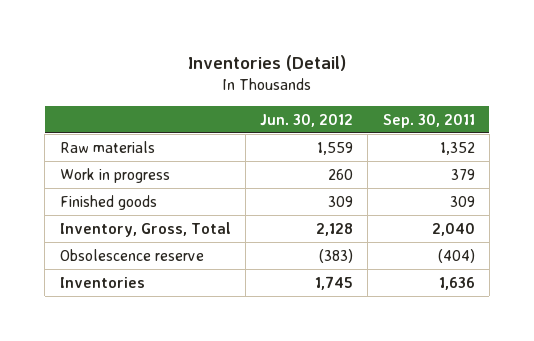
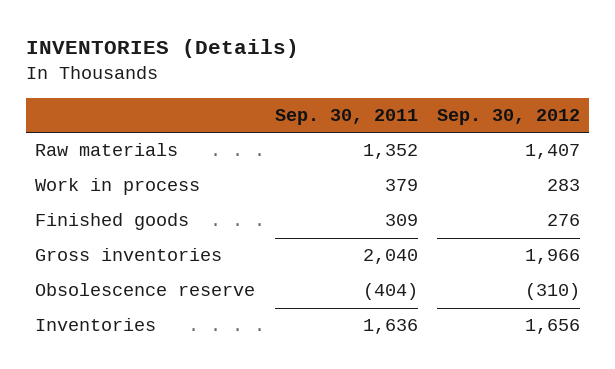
- Inventories (Detail)
+ INVENTORIES (Details)
- | Jun. 30, 2012 | Sep. 30, 2011
+ | Sep. 30, 2011 | Sep. 30, 2012
- Work in progress | 260 | 379
+ Work in process | 379 | 283
- Inventory, Gross, Total | 2,128 | 2,040
+ Gross inventories | 2,040 | 1,966

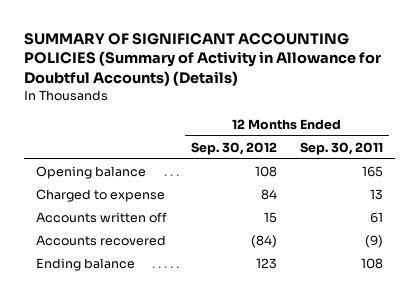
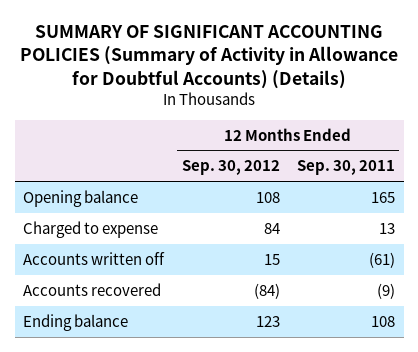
- Accounts written off | 15 | 61
+ Accounts written off | 15 | (61)

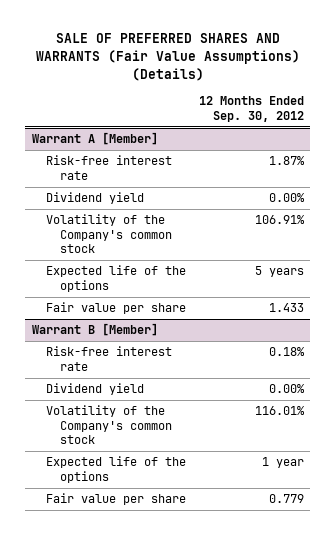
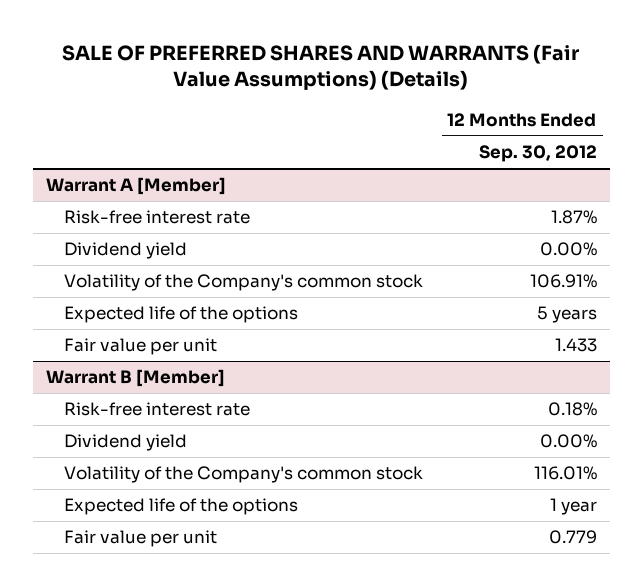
@ Warrant A [Member]
- Fair value per share | 1.433
+ Fair value per unit | 1.433
@ Warrant B [Member]
- Fair value per share | 0.779
+ Fair value per unit | 0.779

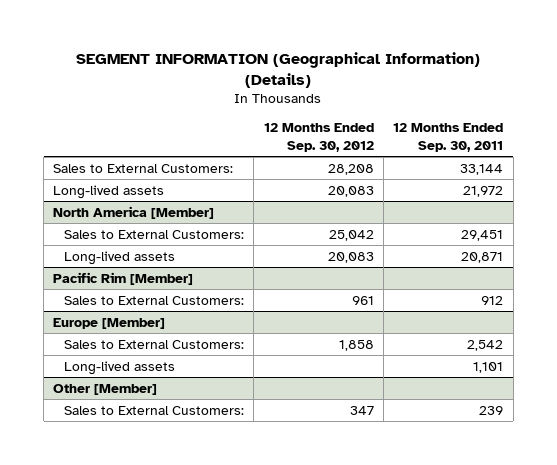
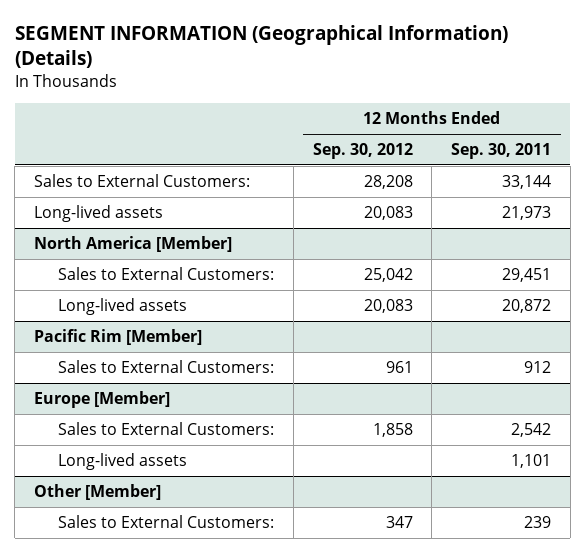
- Long-lived assets | 20,083 | 21,972
+ Long-lived assets | 20,083 | 21,973
@ North America [Member]
- Long-lived assets | 20,083 | 20,871
+ Long-lived assets | 20,083 | 20,872

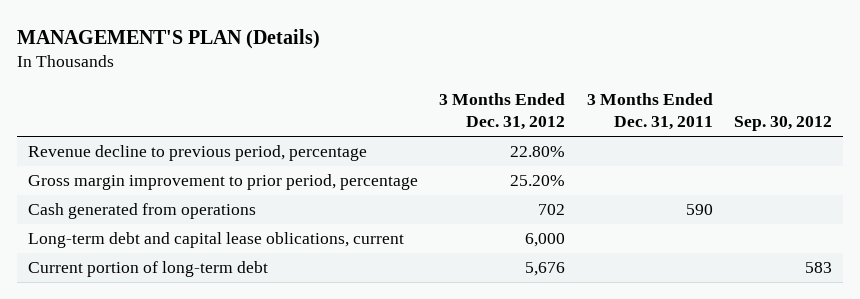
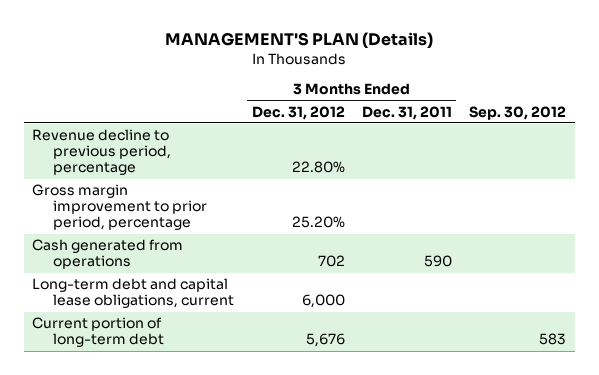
- Long-term debt and capital lease oblications, current | 6,000 | |
+ Long-term debt and capital lease obligations, current | 6,000 | |

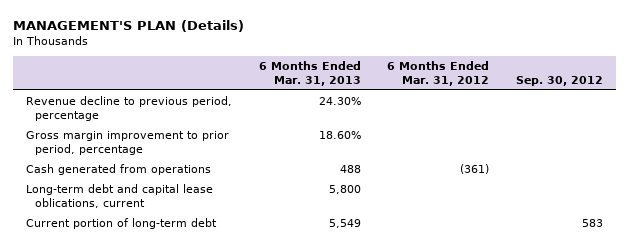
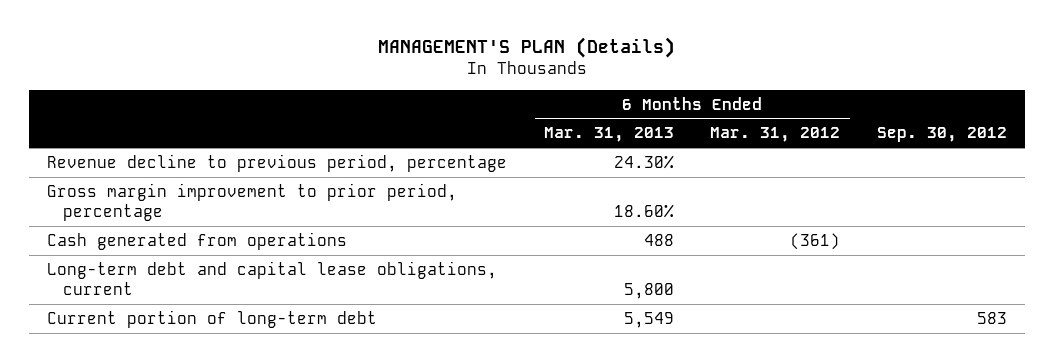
- Long-term debt and capital lease oblications, current | 5,800 | |
+ Long-term debt and capital lease obligations, current | 5,800 | |

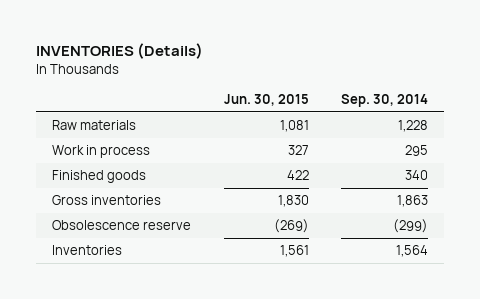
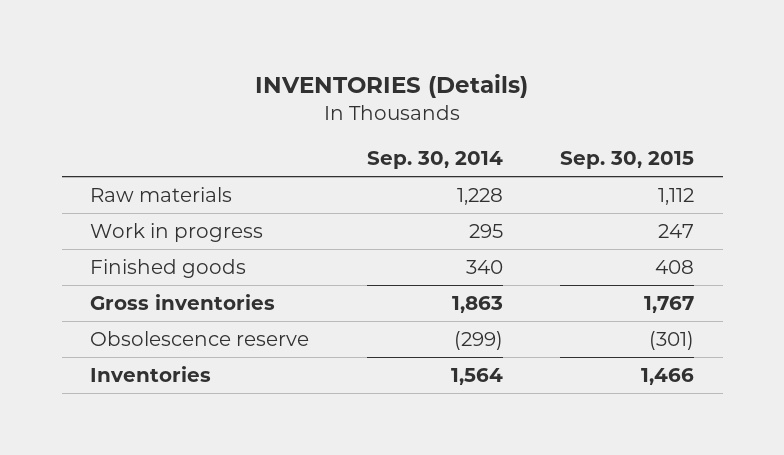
- | Jun. 30, 2015 | Sep. 30, 2014
+ | Sep. 30, 2014 | Sep. 30, 2015
- Work in process | 327 | 295
+ Work in progress | 295 | 247

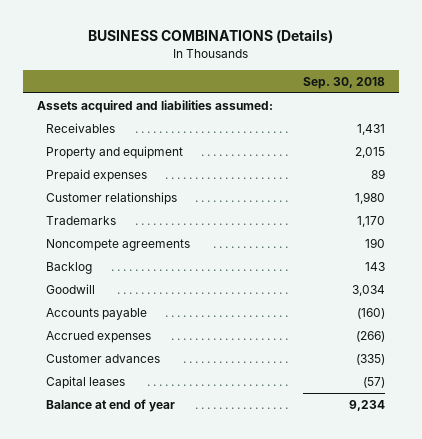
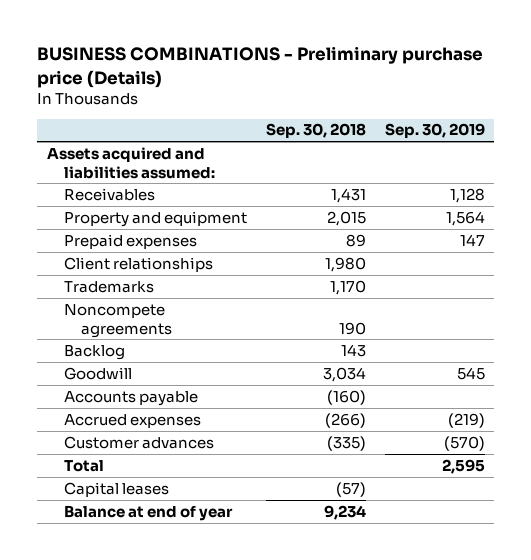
- BUSINESS COMBINATIONS (Details)
+ BUSINESS COMBINATIONS - Preliminary purchase price (Details)
- | Sep. 30, 2018
+ | Sep. 30, 2018 | Sep. 30, 2019
- Customer relationships | 1,980
+ Client relationships | 1,980 |
+ Total | | 2,595

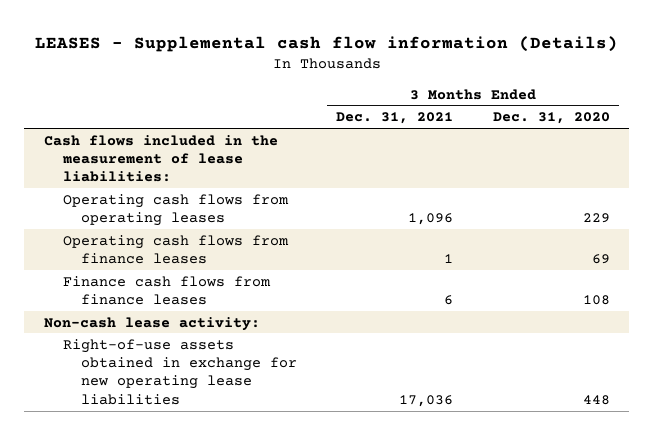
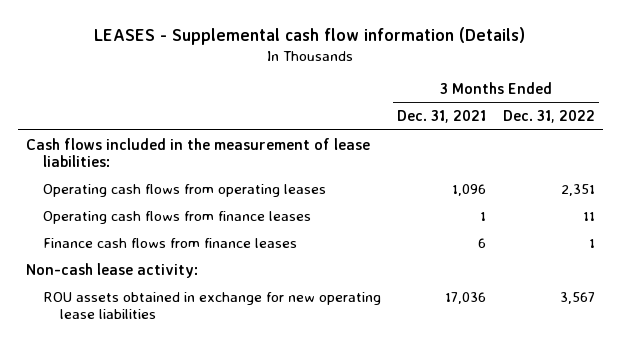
- | 3 Months Ended Dec. 31, 2021 | 3 Months Ended Dec. 31, 2020
+ | 3 Months Ended Dec. 31, 2021 | 3 Months Ended Dec. 31, 2022
- Right-of-use assets obtained in exchange for new operating lease liabilities | 17,036 | 448
+ ROU assets obtained in exchange for new operating lease liabilities | 17,036 | 3,567

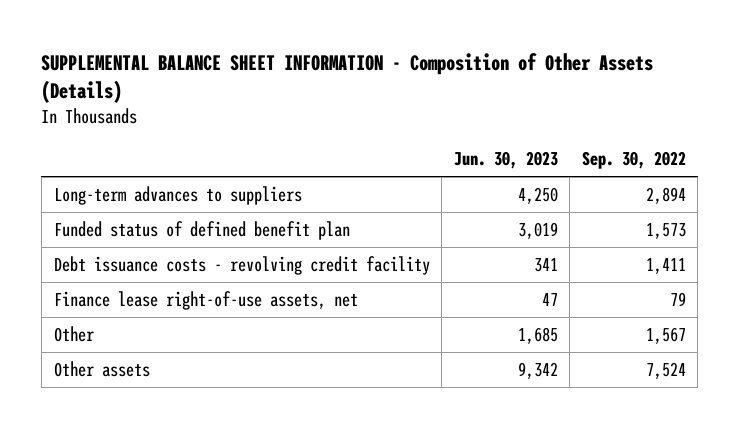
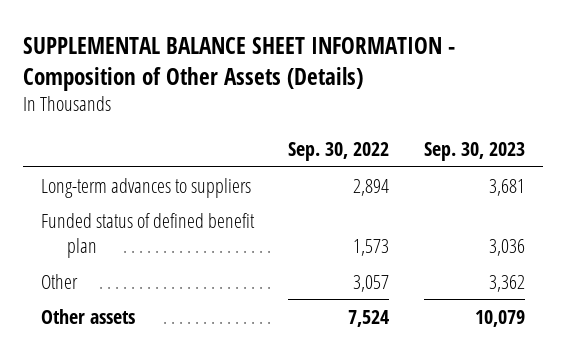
- | Jun. 30, 2023 | Sep. 30, 2022
+ | Sep. 30, 2022 | Sep. 30, 2023
- Debt issuance costs - revolving credit facility | 341 | 1,411
- Finance lease right-of-use assets, net | 47 | 79
- Other | 1,685 | 1,567
+ Other | 3,057 | 3,362

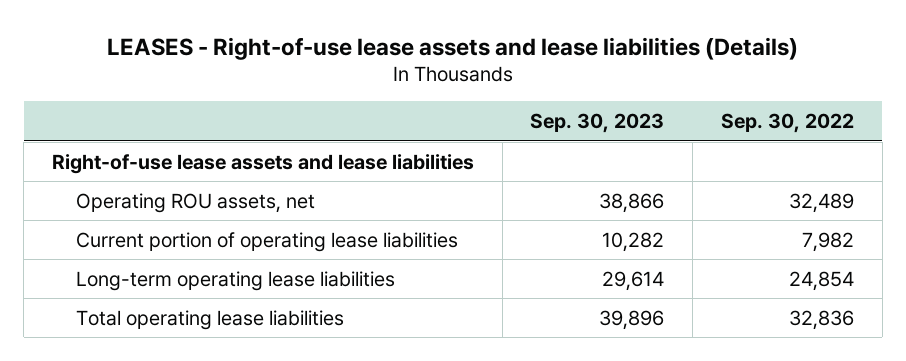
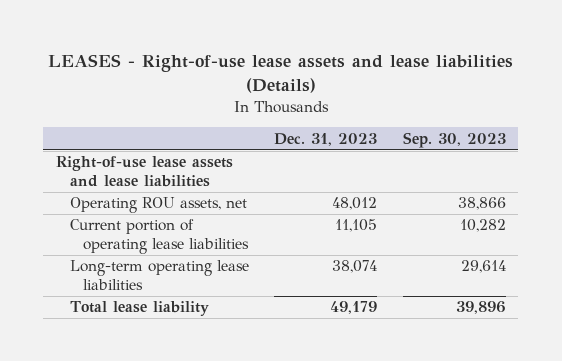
- | Sep. 30, 2023 | Sep. 30, 2022
+ | Dec. 31, 2023 | Sep. 30, 2023
- Total operating lease liabilities | 39,896 | 32,836
+ Total lease liability | 49,179 | 39,896

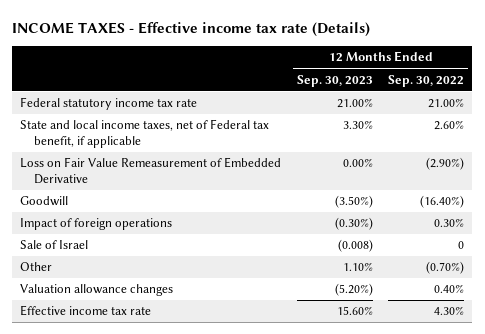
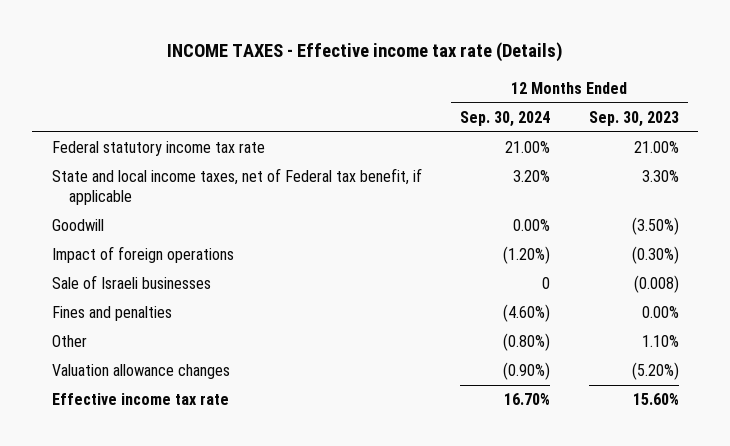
- | 12 Months Ended Sep. 30, 2023 | 12 Months Ended Sep. 30, 2022
+ | 12 Months Ended Sep. 30, 2024 | 12 Months Ended Sep. 30, 2023
- Loss on Fair Value Remeasurement of Embedded Derivative | 0.00% | (2.90%)
- Sale of Israel | (0.008) | 0
+ Sale of Israeli businesses | 0 | (0.008)
+ Fines and penalties | (4.60%) | 0.00%

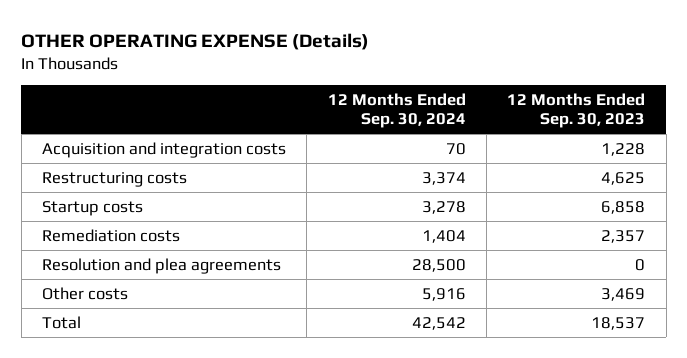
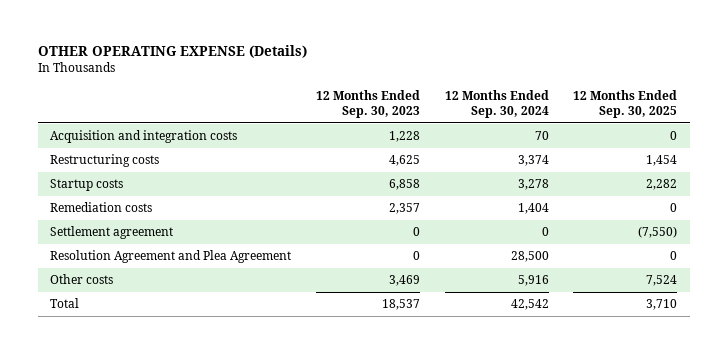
- | 12 Months Ended Sep. 30, 2024 | 12 Months Ended Sep. 30, 2023
+ | 12 Months Ended Sep. 30, 2023 | 12 Months Ended Sep. 30, 2024 | 12 Months Ended Sep. 30, 2025
- Resolution and plea agreements | 28,500 | 0
+ Settlement agreement | 0 | 0 | (7,550)
+ Resolution Agreement and Plea Agreement | 0 | 28,500 | 0

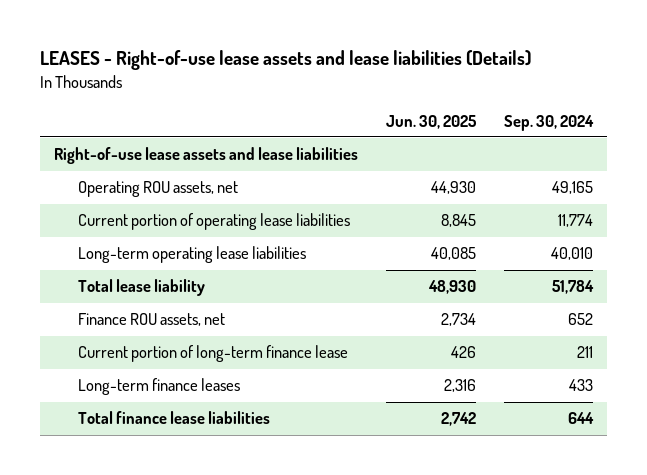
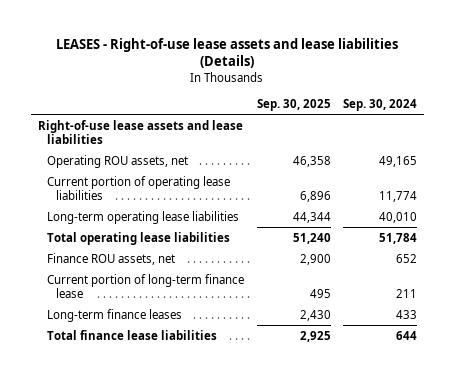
- | Jun. 30, 2025 | Sep. 30, 2024
+ | Sep. 30, 2025 | Sep. 30, 2024
- Total lease liability | 48,930 | 51,784
+ Total operating lease liabilities | 51,240 | 51,784

